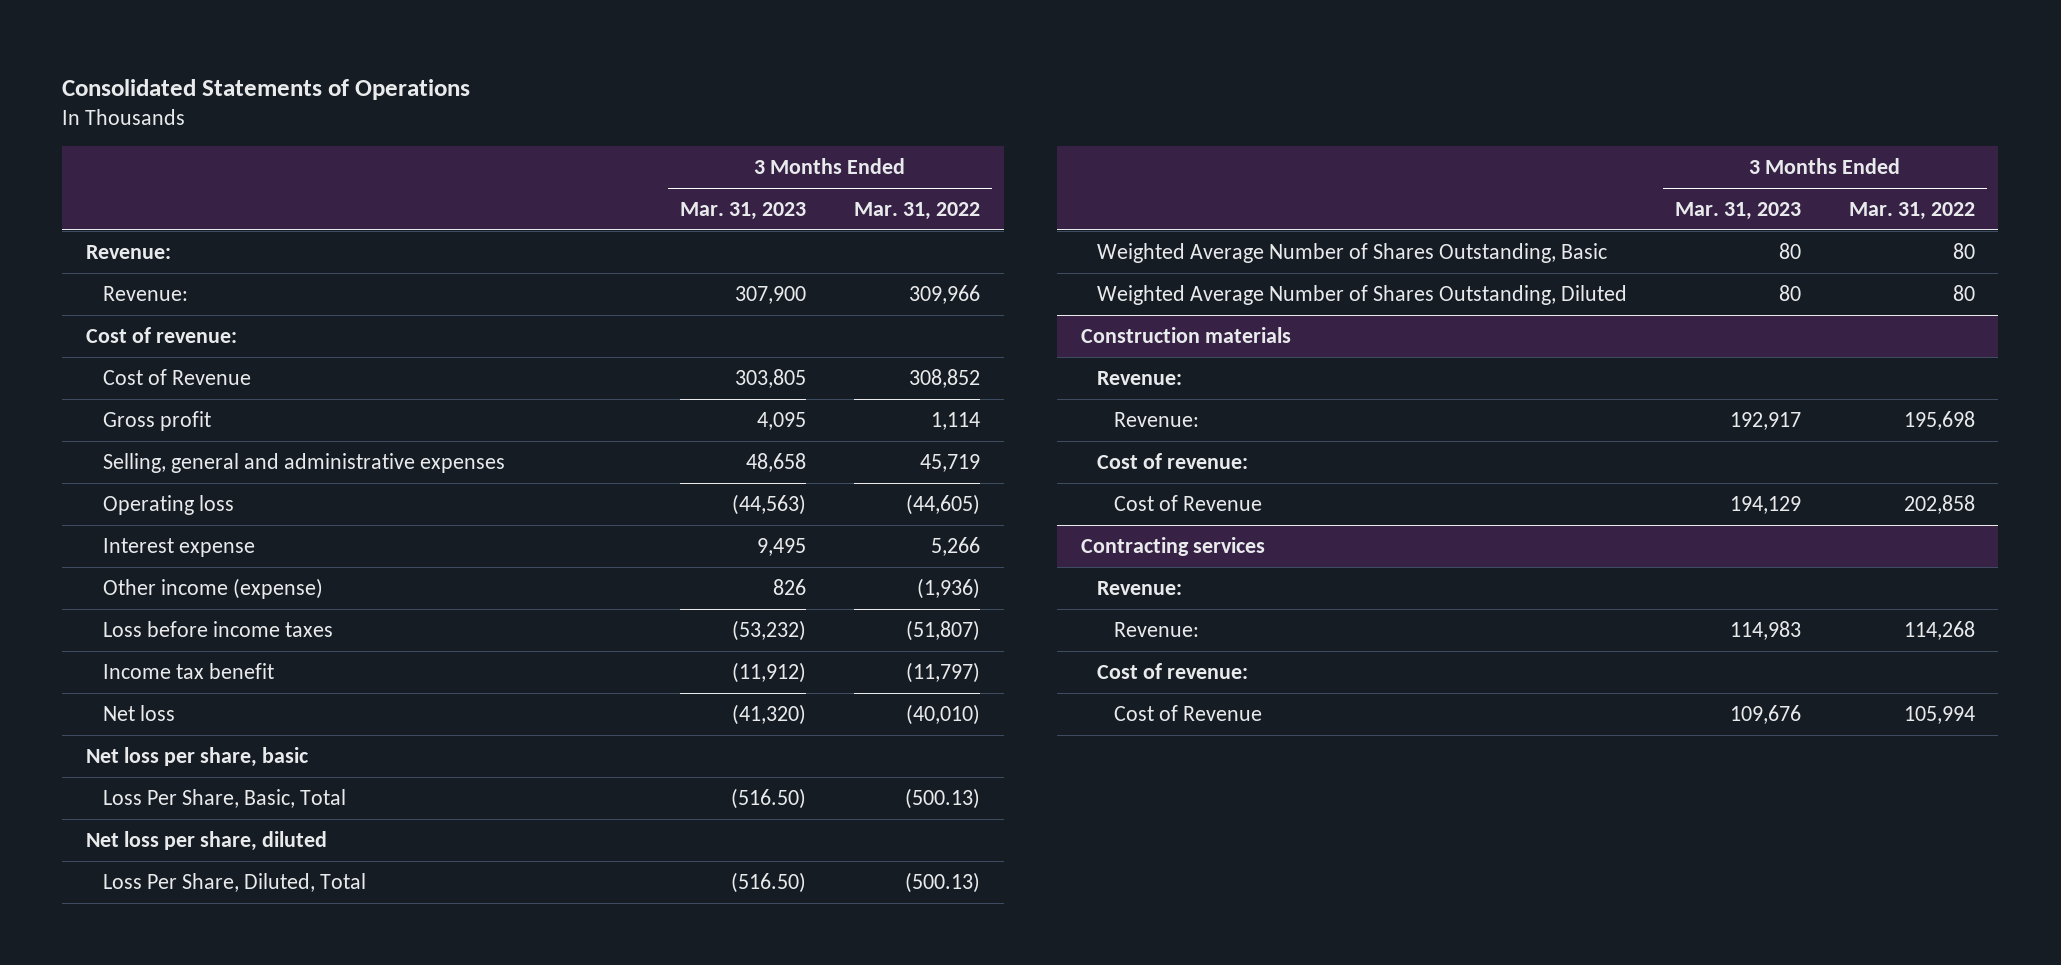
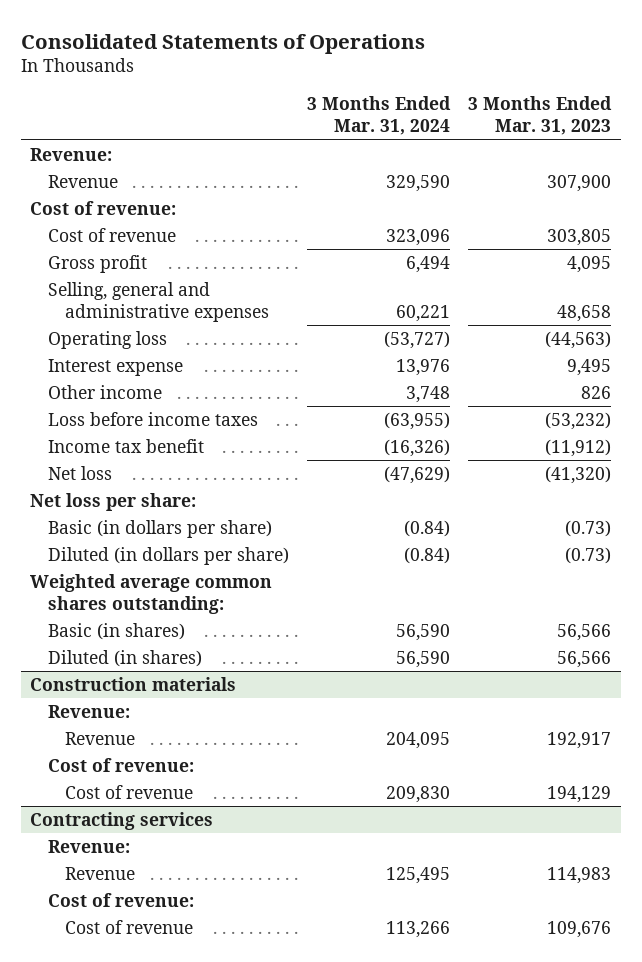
- | 3 Months Ended Mar. 31, 2023 | 3 Months Ended Mar. 31, 2022
+ | 3 Months Ended Mar. 31, 2024 | 3 Months Ended Mar. 31, 2023
- Revenue: | 307,900 | 309,966
+ Revenue | 329,590 | 307,900
- Cost of Revenue | 303,805 | 308,852
+ Cost of revenue | 323,096 | 303,805
- Other income (expense) | 826 | (1,936)
+ Other income | 3,748 | 826
- Net loss per share, basic
- Loss Per Share, Basic, Total | (516.50) | (500.13)
- Net loss per share, diluted
- Loss Per Share, Diluted, Total | (516.50) | (500.13)
- Weighted Average Number of Shares Outstanding, Basic | 80 | 80
- Weighted Average Number of Shares Outstanding, Diluted | 80 | 80
+ Net loss per share:
+ Basic (in dollars per share) | (0.84) | (0.73)
+ Diluted (in dollars per share) | (0.84) | (0.73)
+ Weighted average common shares outstanding:
+ Basic (in shares) | 56,590 | 56,566
+ Diluted (in shares) | 56,590 | 56,566
@ Construction materials
- Revenue: | 192,917 | 195,698
+ Revenue | 204,095 | 192,917
- Cost of Revenue | 194,129 | 202,858
+ Cost of revenue | 209,830 | 194,129
@ Contracting services
- Revenue: | 114,983 | 114,268
+ Revenue | 125,495 | 114,983
- Cost of Revenue | 109,676 | 105,994
+ Cost of revenue | 113,266 | 109,676

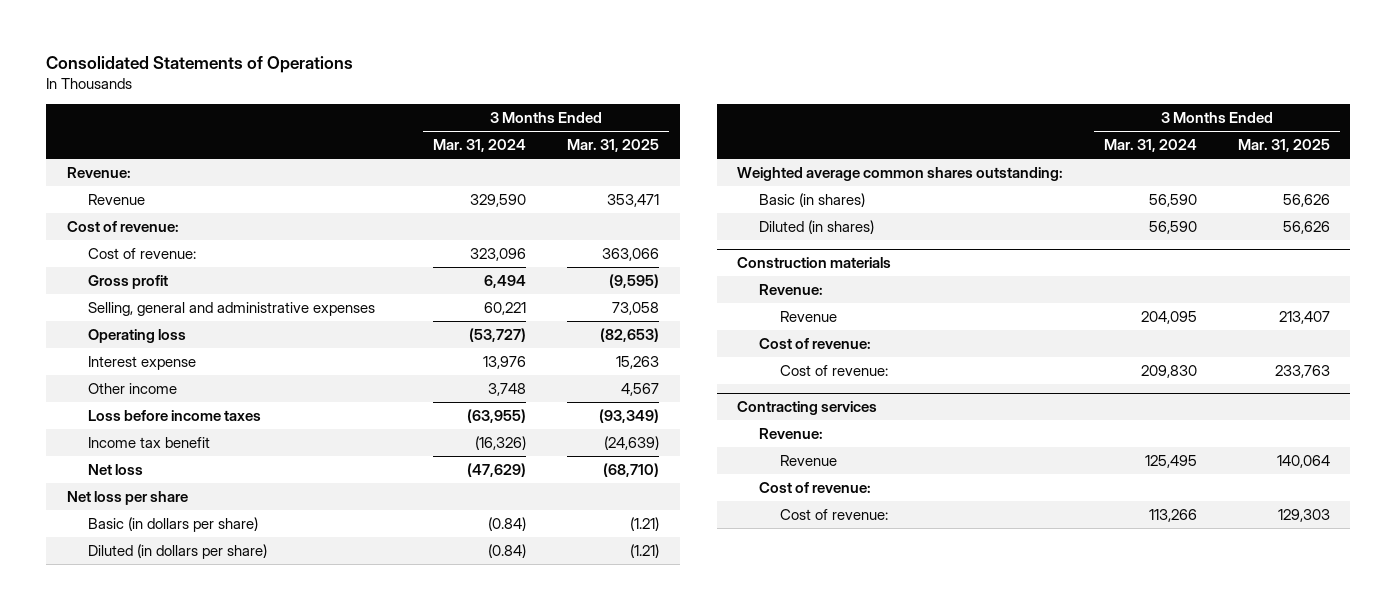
- | 3 Months Ended Mar. 31, 2024 | 3 Months Ended Mar. 31, 2023
+ | 3 Months Ended Mar. 31, 2024 | 3 Months Ended Mar. 31, 2025
- Cost of revenue | 323,096 | 303,805
+ Cost of revenue: | 323,096 | 363,066
- Net loss per share:
+ Net loss per share
@ Construction materials
- Cost of revenue | 209,830 | 194,129
+ Cost of revenue: | 209,830 | 233,763
@ Contracting services
- Cost of revenue | 113,266 | 109,676
+ Cost of revenue: | 113,266 | 129,303

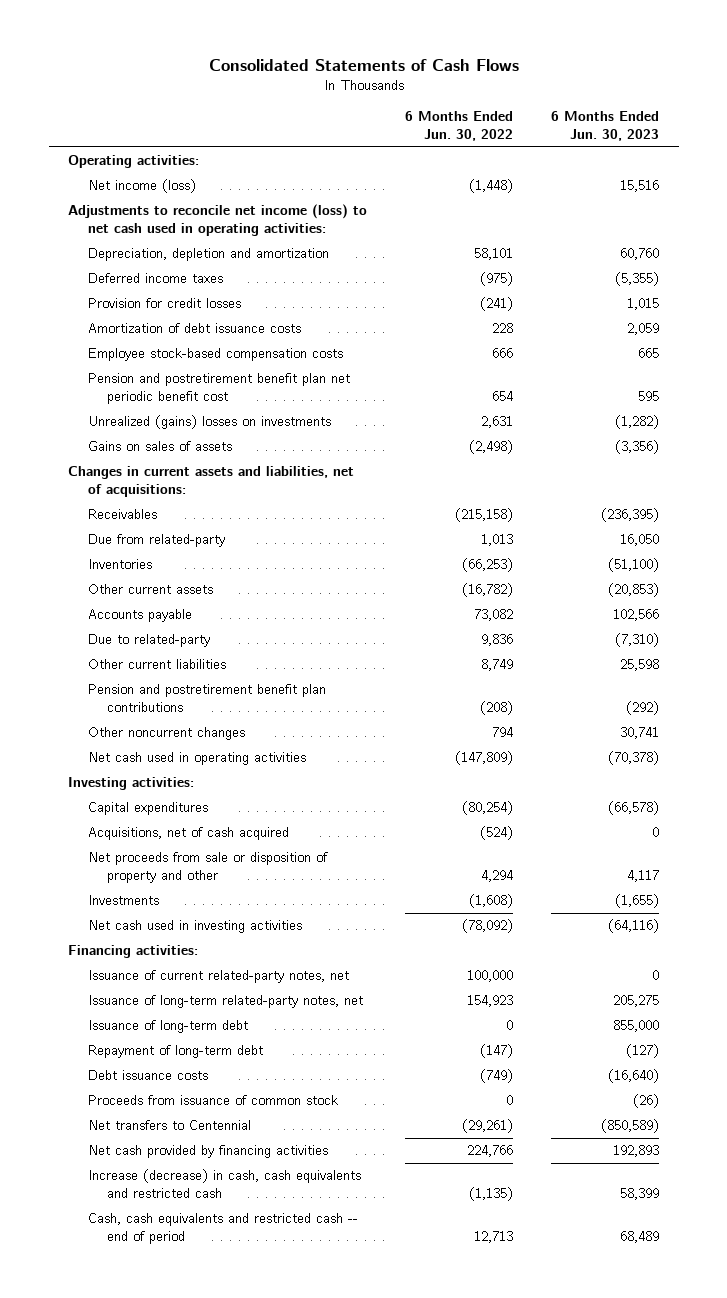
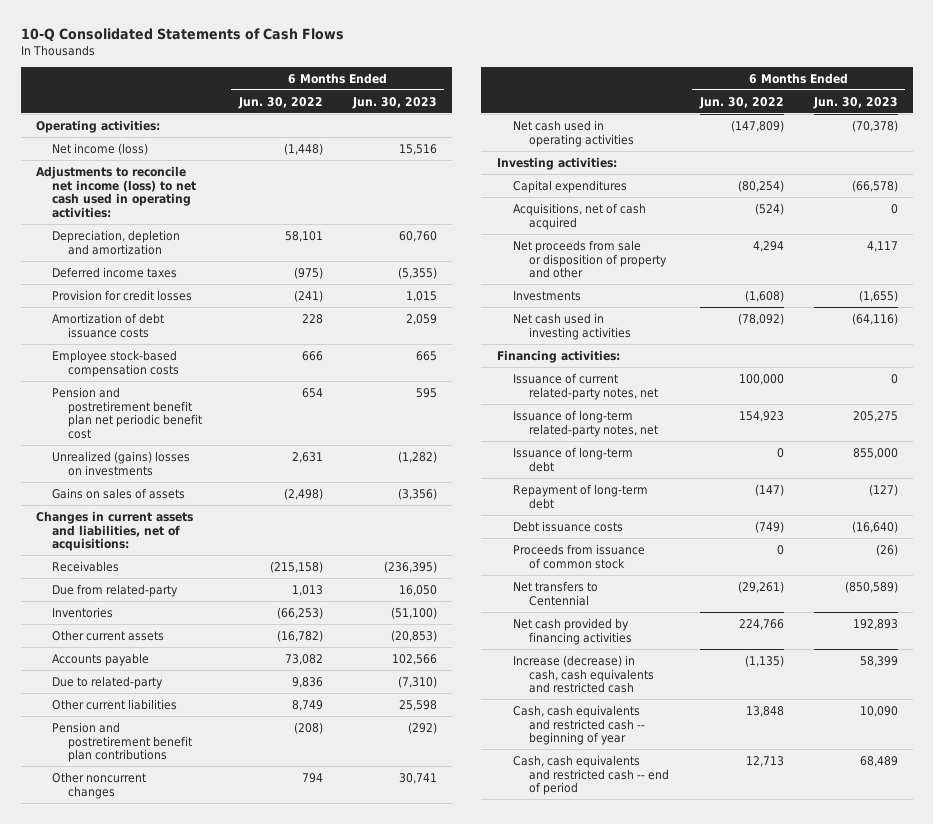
- Consolidated Statements of Cash Flows
+ 10-Q Consolidated Statements of Cash Flows
+ Cash, cash equivalents and restricted cash -- beginning of year | 13,848 | 10,090

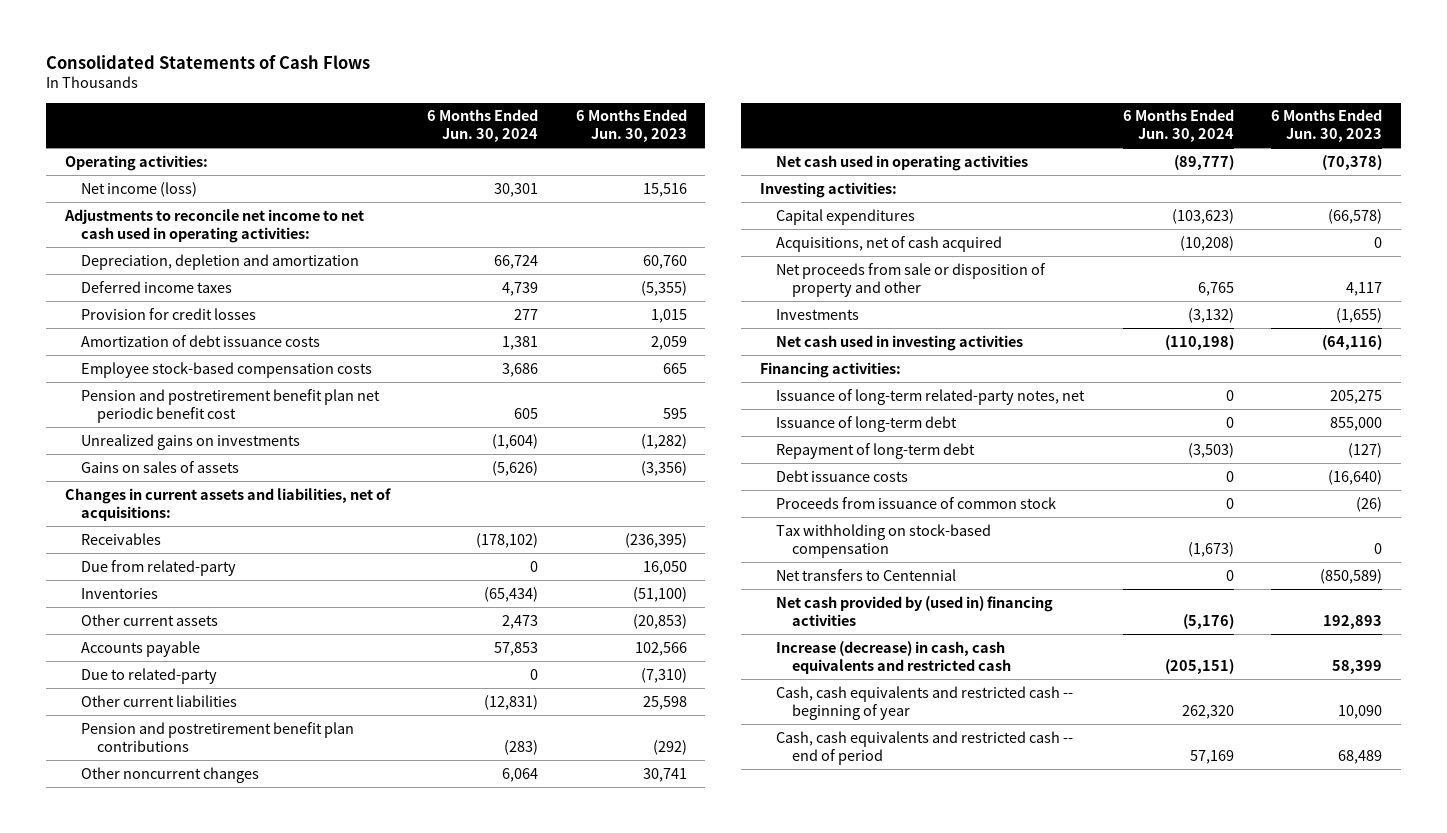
- 10-Q Consolidated Statements of Cash Flows
+ Consolidated Statements of Cash Flows
- | 6 Months Ended Jun. 30, 2022 | 6 Months Ended Jun. 30, 2023
+ | 6 Months Ended Jun. 30, 2024 | 6 Months Ended Jun. 30, 2023
- Adjustments to reconcile net income (loss) to net cash used in operating activities:
+ Adjustments to reconcile net income to net cash used in operating activities:
- Unrealized (gains) losses on investments | 2,631 | (1,282)
+ Unrealized gains on investments | (1,604) | (1,282)
- Issuance of current related-party notes, net | 100,000 | 0
+ Tax withholding on stock-based compensation | (1,673) | 0
- Net cash provided by financing activities | 224,766 | 192,893
+ Net cash provided by (used in) financing activities | (5,176) | 192,893

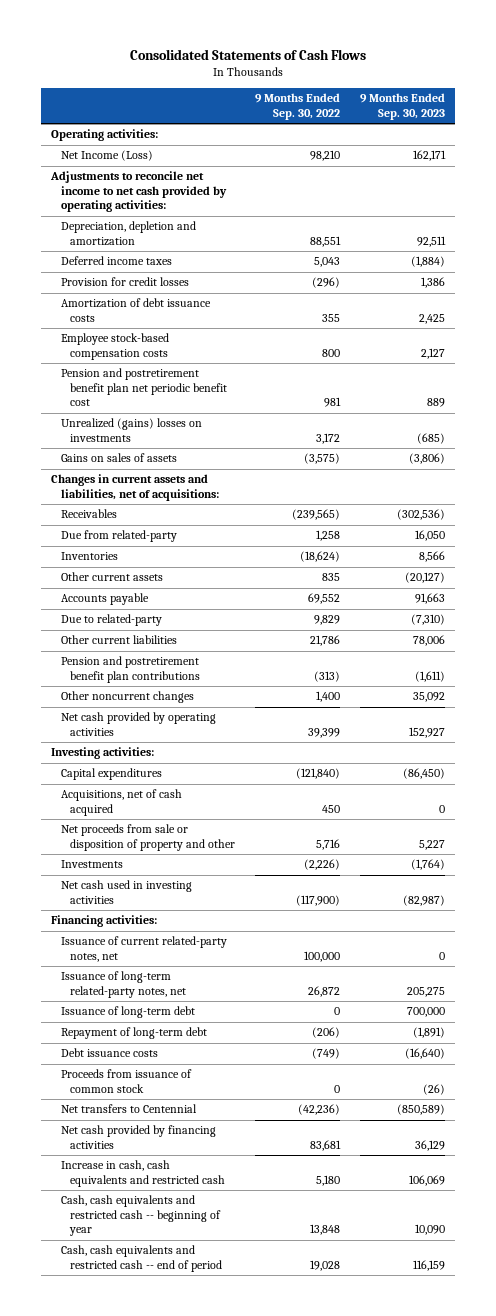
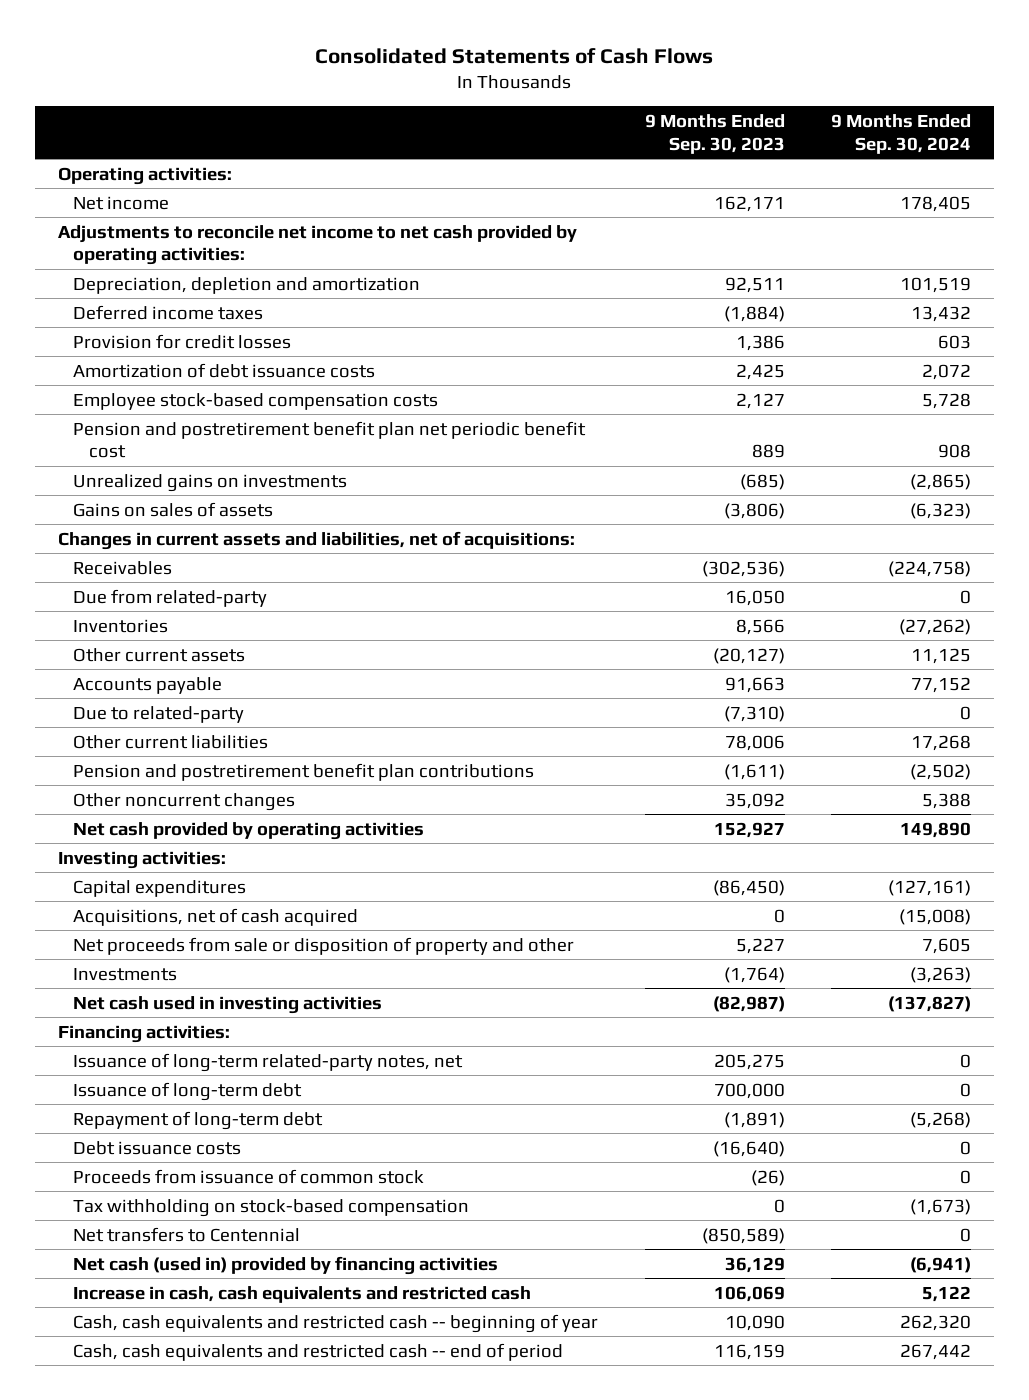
- | 9 Months Ended Sep. 30, 2022 | 9 Months Ended Sep. 30, 2023
+ | 9 Months Ended Sep. 30, 2023 | 9 Months Ended Sep. 30, 2024
- Net Income (Loss) | 98,210 | 162,171
+ Net income | 162,171 | 178,405
- Unrealized (gains) losses on investments | 3,172 | (685)
+ Unrealized gains on investments | (685) | (2,865)
- Issuance of current related-party notes, net | 100,000 | 0
+ Tax withholding on stock-based compensation | 0 | (1,673)
- Net cash provided by financing activities | 83,681 | 36,129
+ Net cash (used in) provided by financing activities | 36,129 | (6,941)

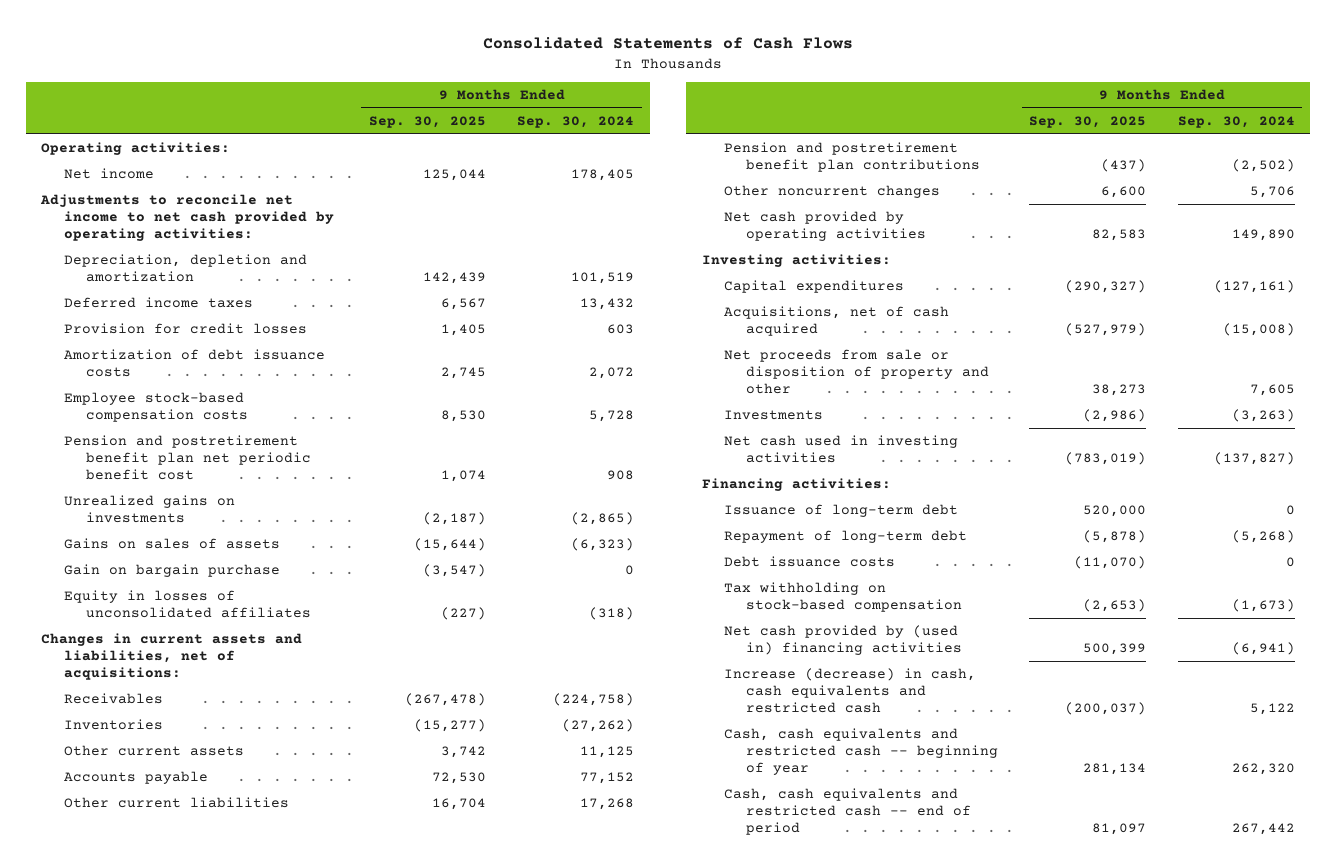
- | 9 Months Ended Sep. 30, 2023 | 9 Months Ended Sep. 30, 2024
+ | 9 Months Ended Sep. 30, 2025 | 9 Months Ended Sep. 30, 2024
+ Gain on bargain purchase | (3,547) | 0
+ Equity in losses of unconsolidated affiliates | (227) | (318)
- Due from related-party | 16,050 | 0
- Due to related-party | (7,310) | 0
- Other noncurrent changes | 35,092 | 5,388
+ Other noncurrent changes | 6,600 | 5,706
- Issuance of long-term related-party notes, net | 205,275 | 0
- Proceeds from issuance of common stock | (26) | 0
- Net transfers to Centennial | (850,589) | 0
- Net cash (used in) provided by financing activities | 36,129 | (6,941)
- Increase in cash, cash equivalents and restricted cash | 106,069 | 5,122
+ Net cash provided by (used in) financing activities | 500,399 | (6,941)
+ Increase (decrease) in cash, cash equivalents and restricted cash | (200,037) | 5,122

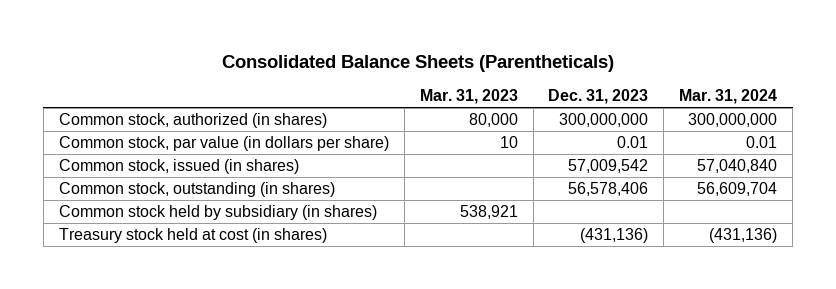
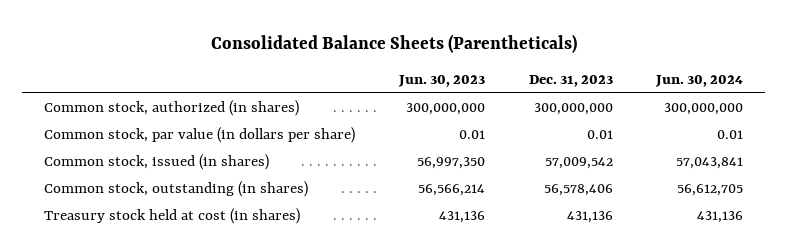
- | Mar. 31, 2023 | Dec. 31, 2023 | Mar. 31, 2024
+ | Jun. 30, 2023 | Dec. 31, 2023 | Jun. 30, 2024
- Common stock held by subsidiary (in shares) | 538,921 | |
- Treasury stock held at cost (in shares) | | (431,136) | (431,136)
+ Treasury stock held at cost (in shares) | 431,136 | 431,136 | 431,136

